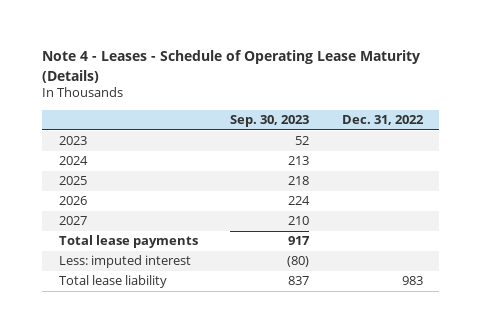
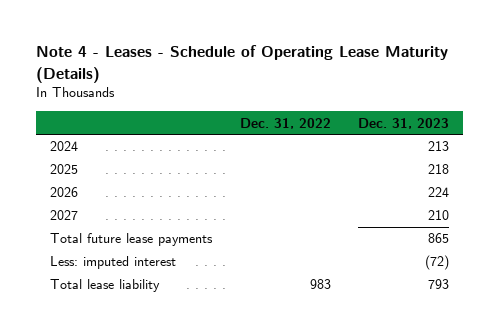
- | Sep. 30, 2023 | Dec. 31, 2022
+ | Dec. 31, 2022 | Dec. 31, 2023
- 2023 | 52 |
- Total lease payments | 917 |
+ Total future lease payments | | 865

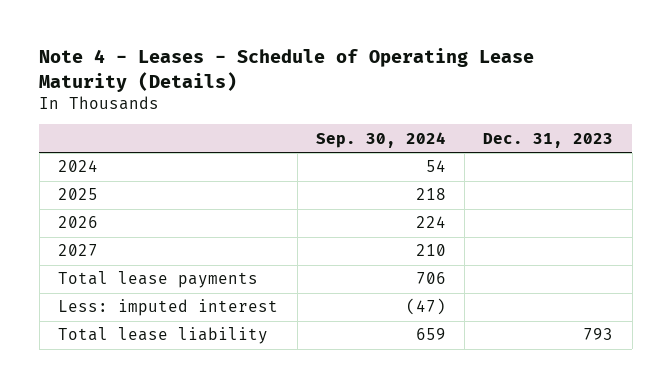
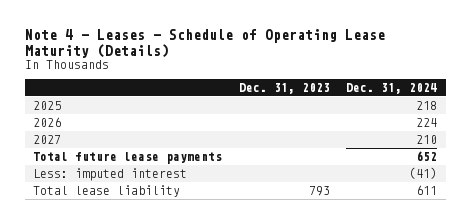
- | Sep. 30, 2024 | Dec. 31, 2023
+ | Dec. 31, 2023 | Dec. 31, 2024
- 2024 | 54 |
- Total lease payments | 706 |
+ Total future lease payments | | 652

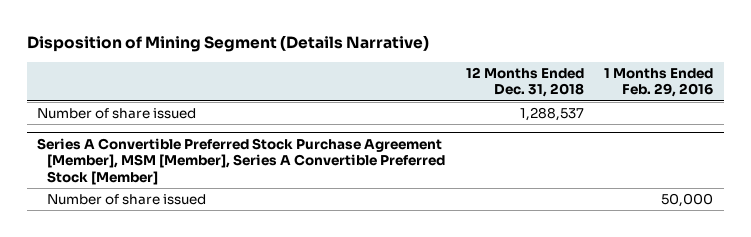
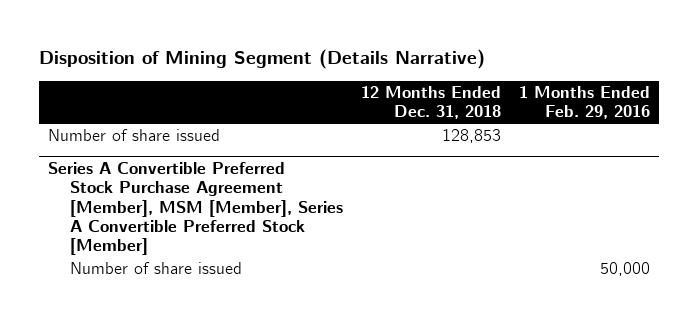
- Number of share issued | 1,288,537 |
+ Number of share issued | 128,853 |

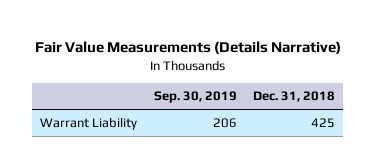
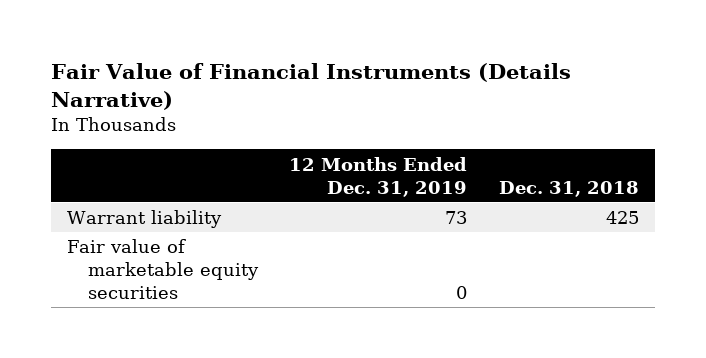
- Fair Value Measurements (Details Narrative)
+ Fair Value of Financial Instruments (Details Narrative)
- | Sep. 30, 2019 | Dec. 31, 2018
+ | 12 Months Ended Dec. 31, 2019 | Dec. 31, 2018
- Warrant Liability | 206 | 425
+ Warrant liability | 73 | 425
+ Fair value of marketable equity securities | 0 |

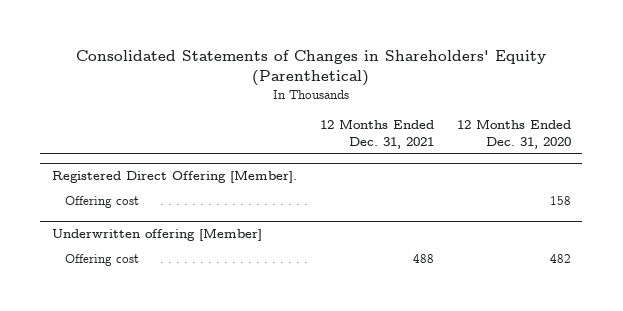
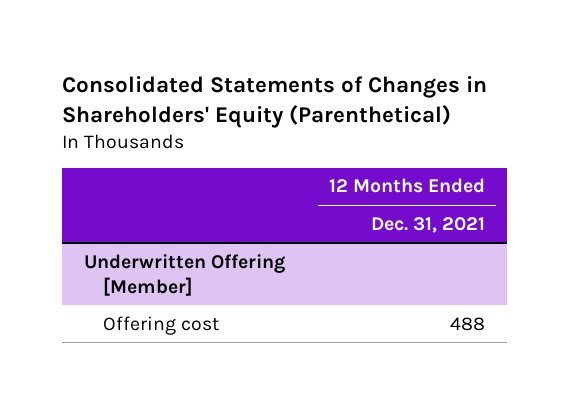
- | 12 Months Ended Dec. 31, 2021 | 12 Months Ended Dec. 31, 2020
+ | 12 Months Ended Dec. 31, 2021
- Registered Direct Offering [Member].
- Offering cost | | 158
- Underwritten offering [Member]
+ Underwritten Offering [Member]

